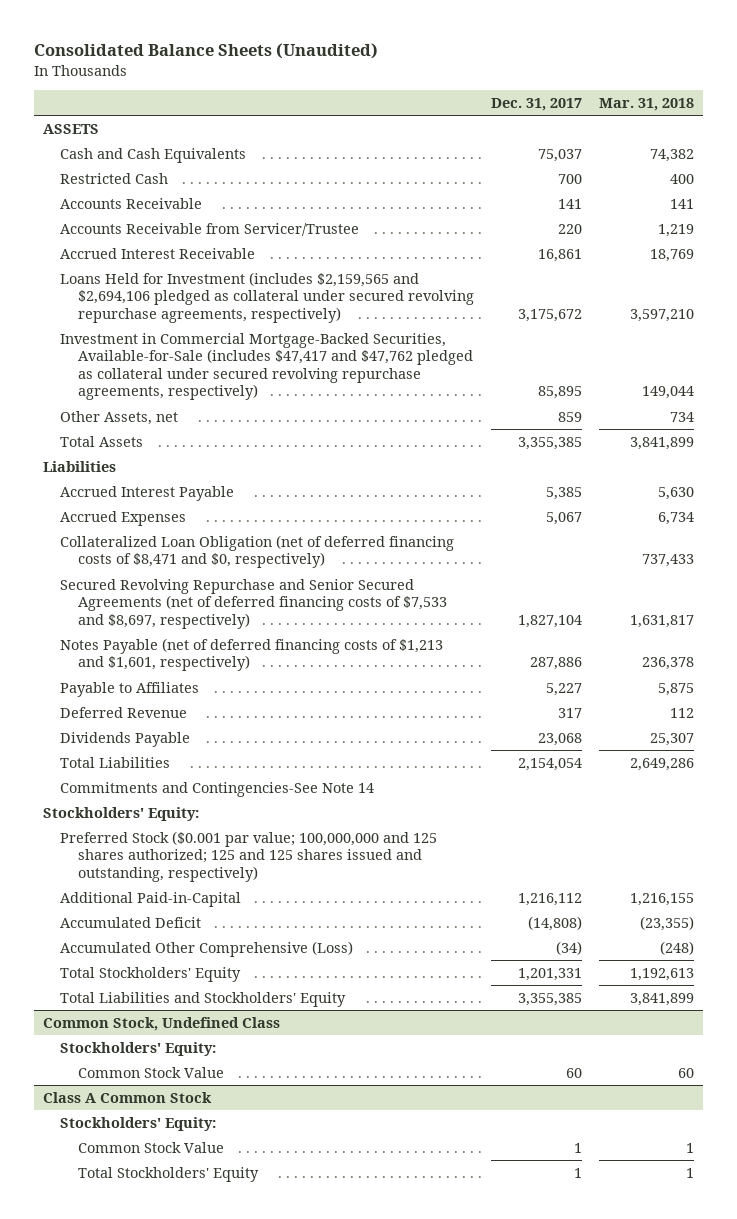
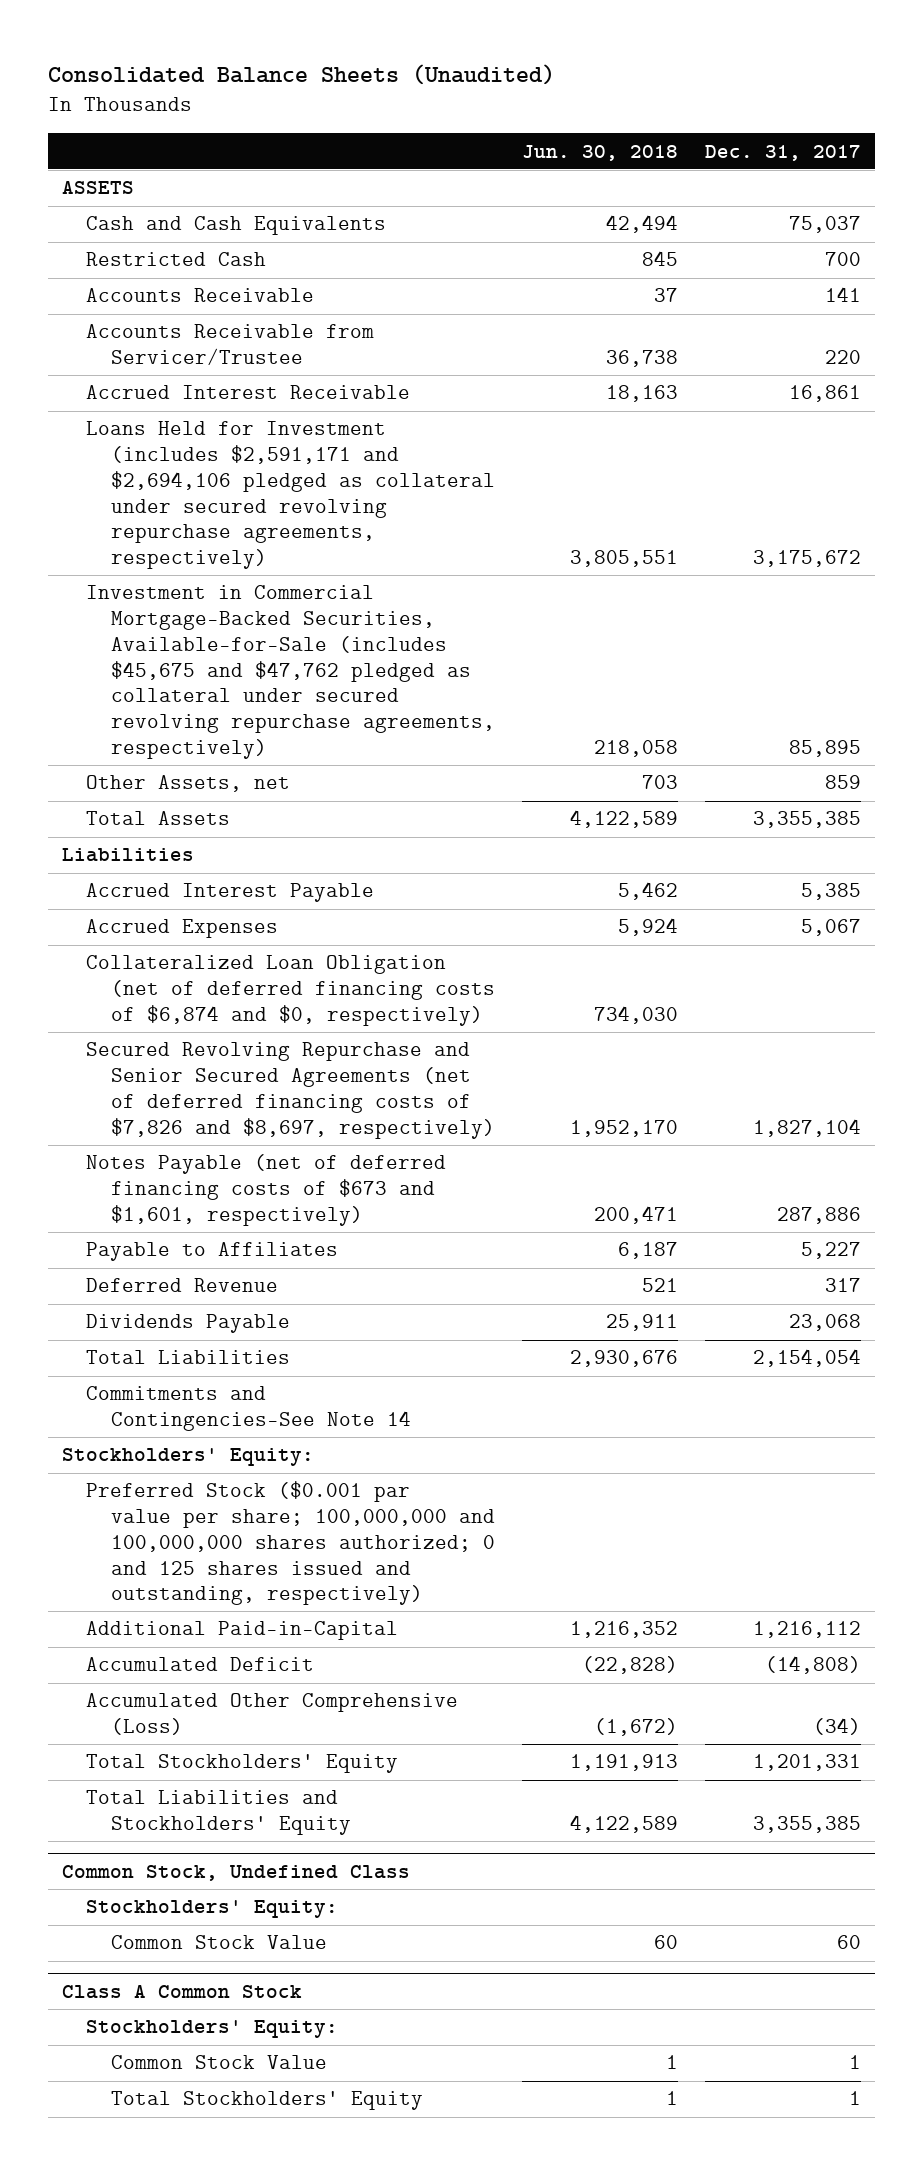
- | Dec. 31, 2017 | Mar. 31, 2018
+ | Jun. 30, 2018 | Dec. 31, 2017
- Loans Held for Investment (includes $2,159,565 and $2,694,106 pledged as collateral under secured revolving repurchase agreements, respectively) | 3,175,672 | 3,597,210
- Investment in Commercial Mortgage-Backed Securities, Available-for-Sale (includes $47,417 and $47,762 pledged as collateral under secured revolving repurchase agreements, respectively) | 85,895 | 149,044
+ Loans Held for Investment (includes $2,591,171 and $2,694,106 pledged as collateral under secured revolving repurchase agreements, respectively) | 3,805,551 | 3,175,672
+ Investment in Commercial Mortgage-Backed Securities, Available-for-Sale (includes $45,675 and $47,762 pledged as collateral under secured revolving repurchase agreements, respectively) | 218,058 | 85,895
- Collateralized Loan Obligation (net of deferred financing costs of $8,471 and $0, respectively) | | 737,433
- Secured Revolving Repurchase and Senior Secured Agreements (net of deferred financing costs of $7,533 and $8,697, respectively) | 1,827,104 | 1,631,817
- Notes Payable (net of deferred financing costs of $1,213 and $1,601, respectively) | 287,886 | 236,378
+ Collateralized Loan Obligation (net of deferred financing costs of $6,874 and $0, respectively) | 734,030 |
+ Secured Revolving Repurchase and Senior Secured Agreements (net of deferred financing costs of $7,826 and $8,697, respectively) | 1,952,170 | 1,827,104
+ Notes Payable (net of deferred financing costs of $673 and $1,601, respectively) | 200,471 | 287,886
- Preferred Stock ($0.001 par value; 100,000,000 and 125 shares authorized; 125 and 125 shares issued and outstanding, respectively)
+ Preferred Stock ($0.001 par value per share; 100,000,000 and 100,000,000 shares authorized; 0 and 125 shares issued and outstanding, respectively)

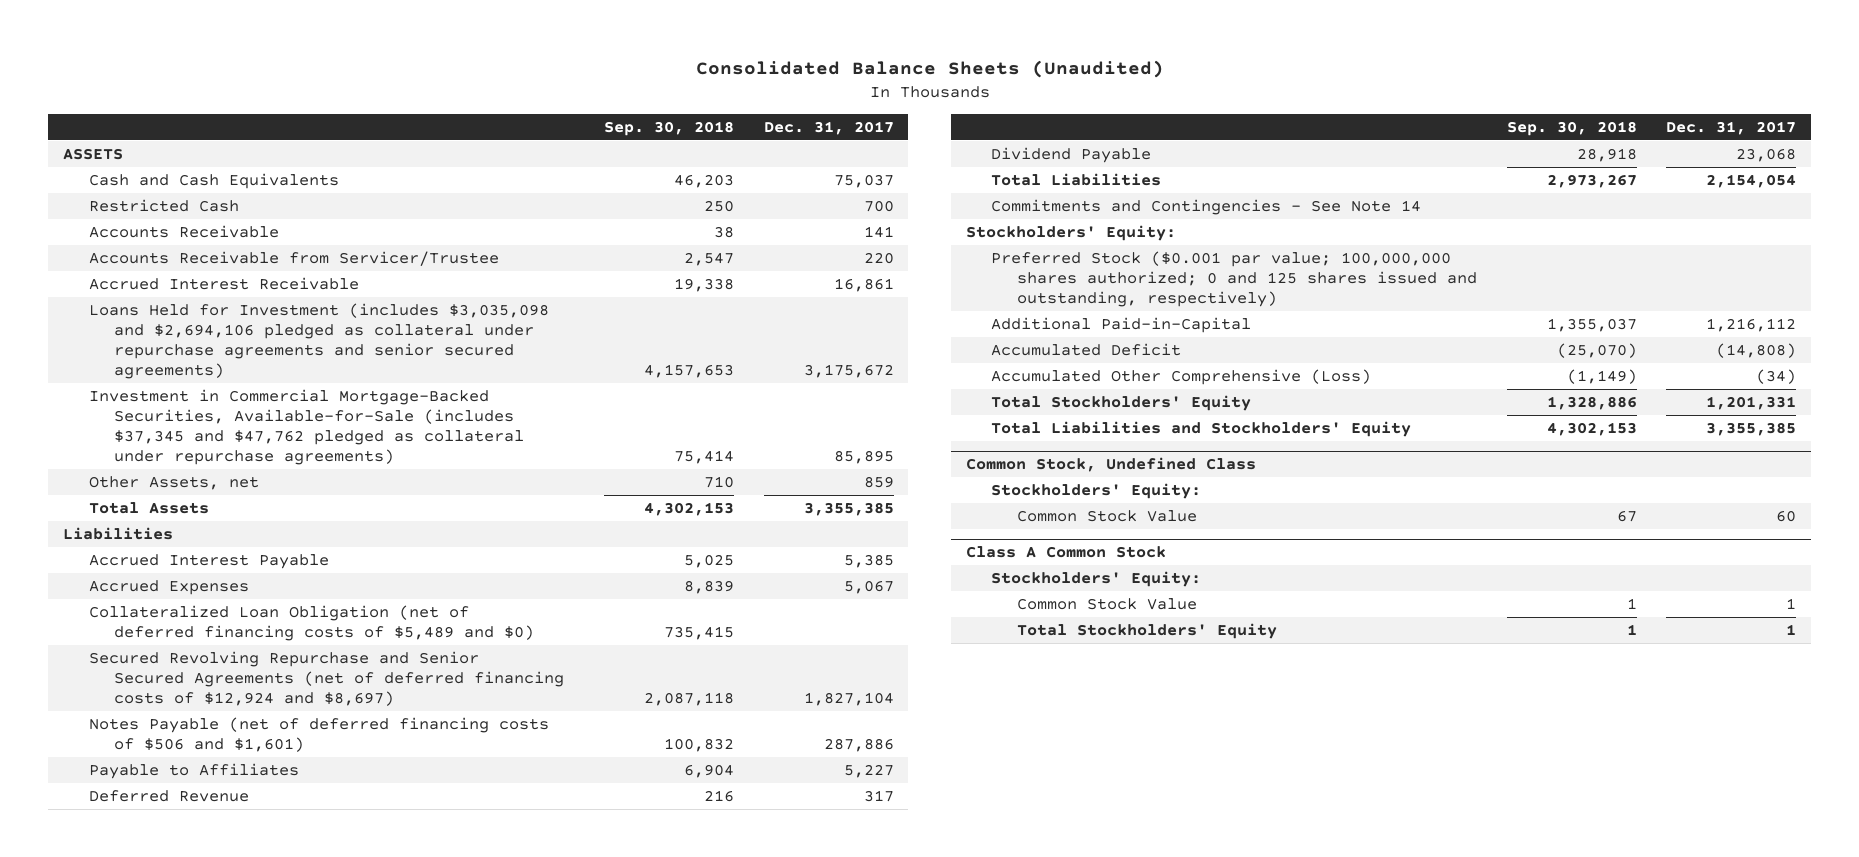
- | Jun. 30, 2018 | Dec. 31, 2017
+ | Sep. 30, 2018 | Dec. 31, 2017
- Loans Held for Investment (includes $2,591,171 and $2,694,106 pledged as collateral under secured revolving repurchase agreements, respectively) | 3,805,551 | 3,175,672
- Investment in Commercial Mortgage-Backed Securities, Available-for-Sale (includes $45,675 and $47,762 pledged as collateral under secured revolving repurchase agreements, respectively) | 218,058 | 85,895
+ Loans Held for Investment (includes $3,035,098 and $2,694,106 pledged as collateral under repurchase agreements and senior secured agreements) | 4,157,653 | 3,175,672
+ Investment in Commercial Mortgage-Backed Securities, Available-for-Sale (includes $37,345 and $47,762 pledged as collateral under repurchase agreements) | 75,414 | 85,895
- Collateralized Loan Obligation (net of deferred financing costs of $6,874 and $0, respectively) | 734,030 |
- Secured Revolving Repurchase and Senior Secured Agreements (net of deferred financing costs of $7,826 and $8,697, respectively) | 1,952,170 | 1,827,104
- Notes Payable (net of deferred financing costs of $673 and $1,601, respectively) | 200,471 | 287,886
+ Collateralized Loan Obligation (net of deferred financing costs of $5,489 and $0) | 735,415 |
+ Secured Revolving Repurchase and Senior Secured Agreements (net of deferred financing costs of $12,924 and $8,697) | 2,087,118 | 1,827,104
+ Notes Payable (net of deferred financing costs of $506 and $1,601) | 100,832 | 287,886
- Dividends Payable | 25,911 | 23,068
+ Dividend Payable | 28,918 | 23,068
- Commitments and Contingencies-See Note 14
+ Commitments and Contingencies - See Note 14
- Preferred Stock ($0.001 par value per share; 100,000,000 and 100,000,000 shares authorized; 0 and 125 shares issued and outstanding, respectively)
+ Preferred Stock ($0.001 par value; 100,000,000 shares authorized; 0 and 125 shares issued and outstanding, respectively)

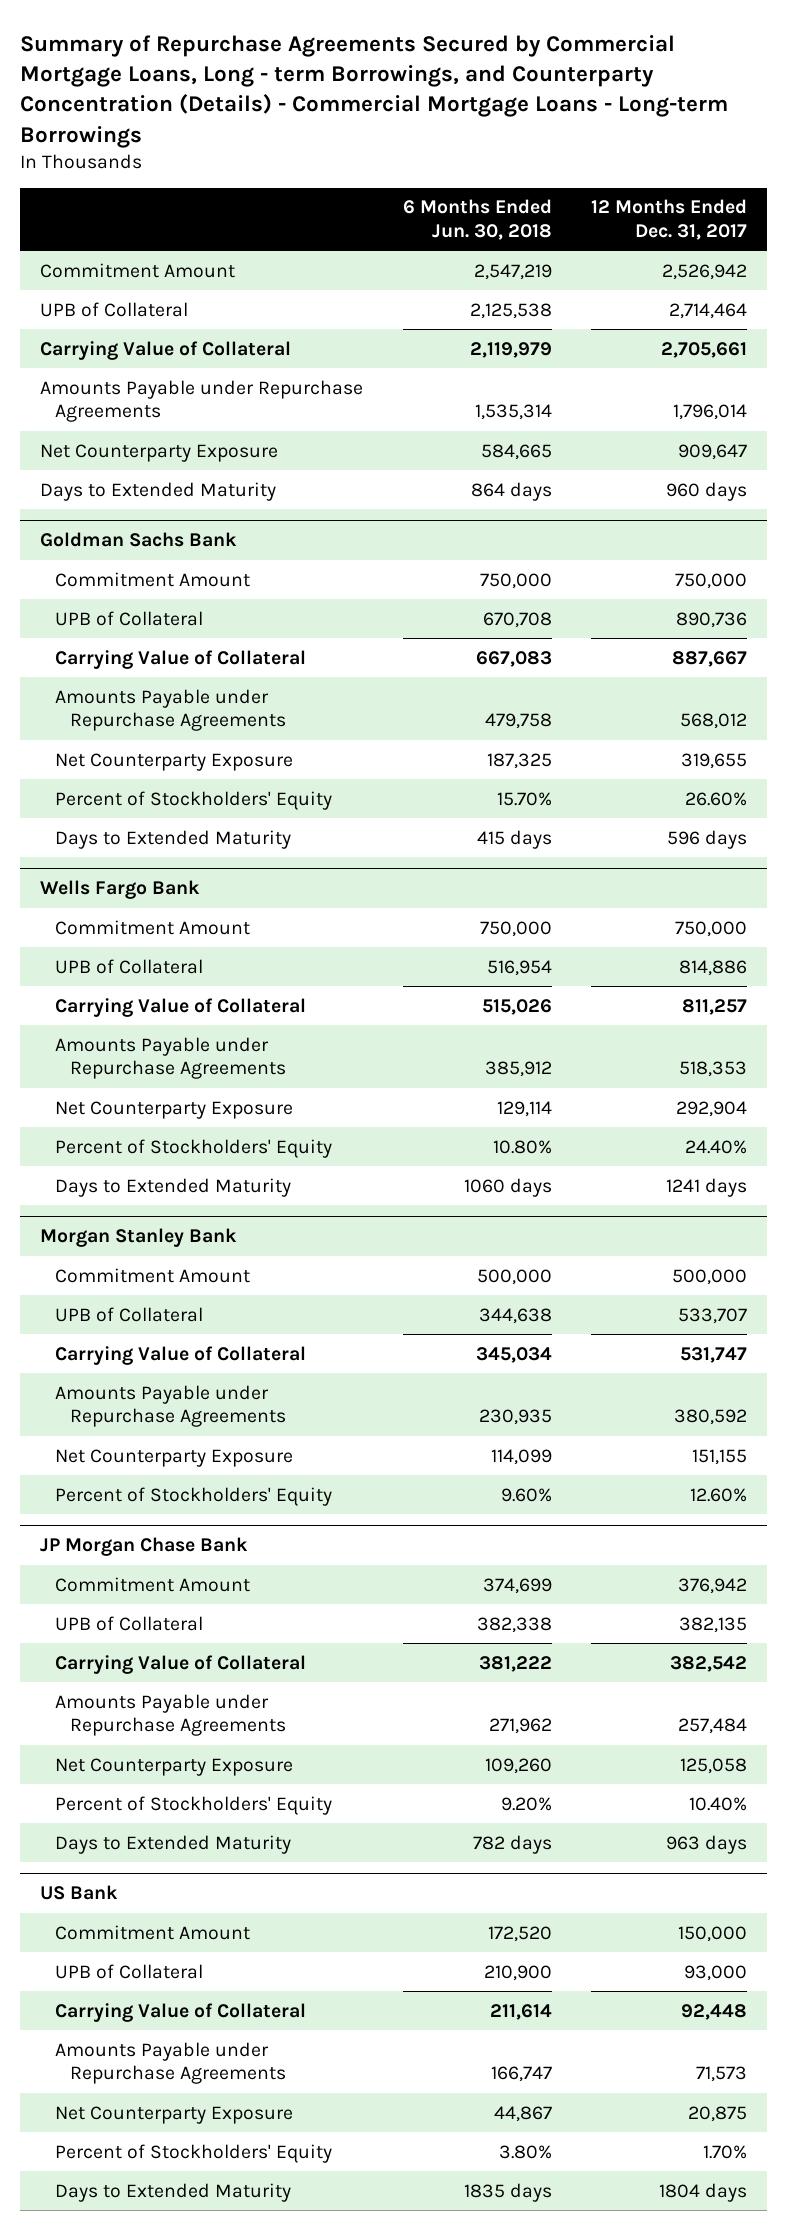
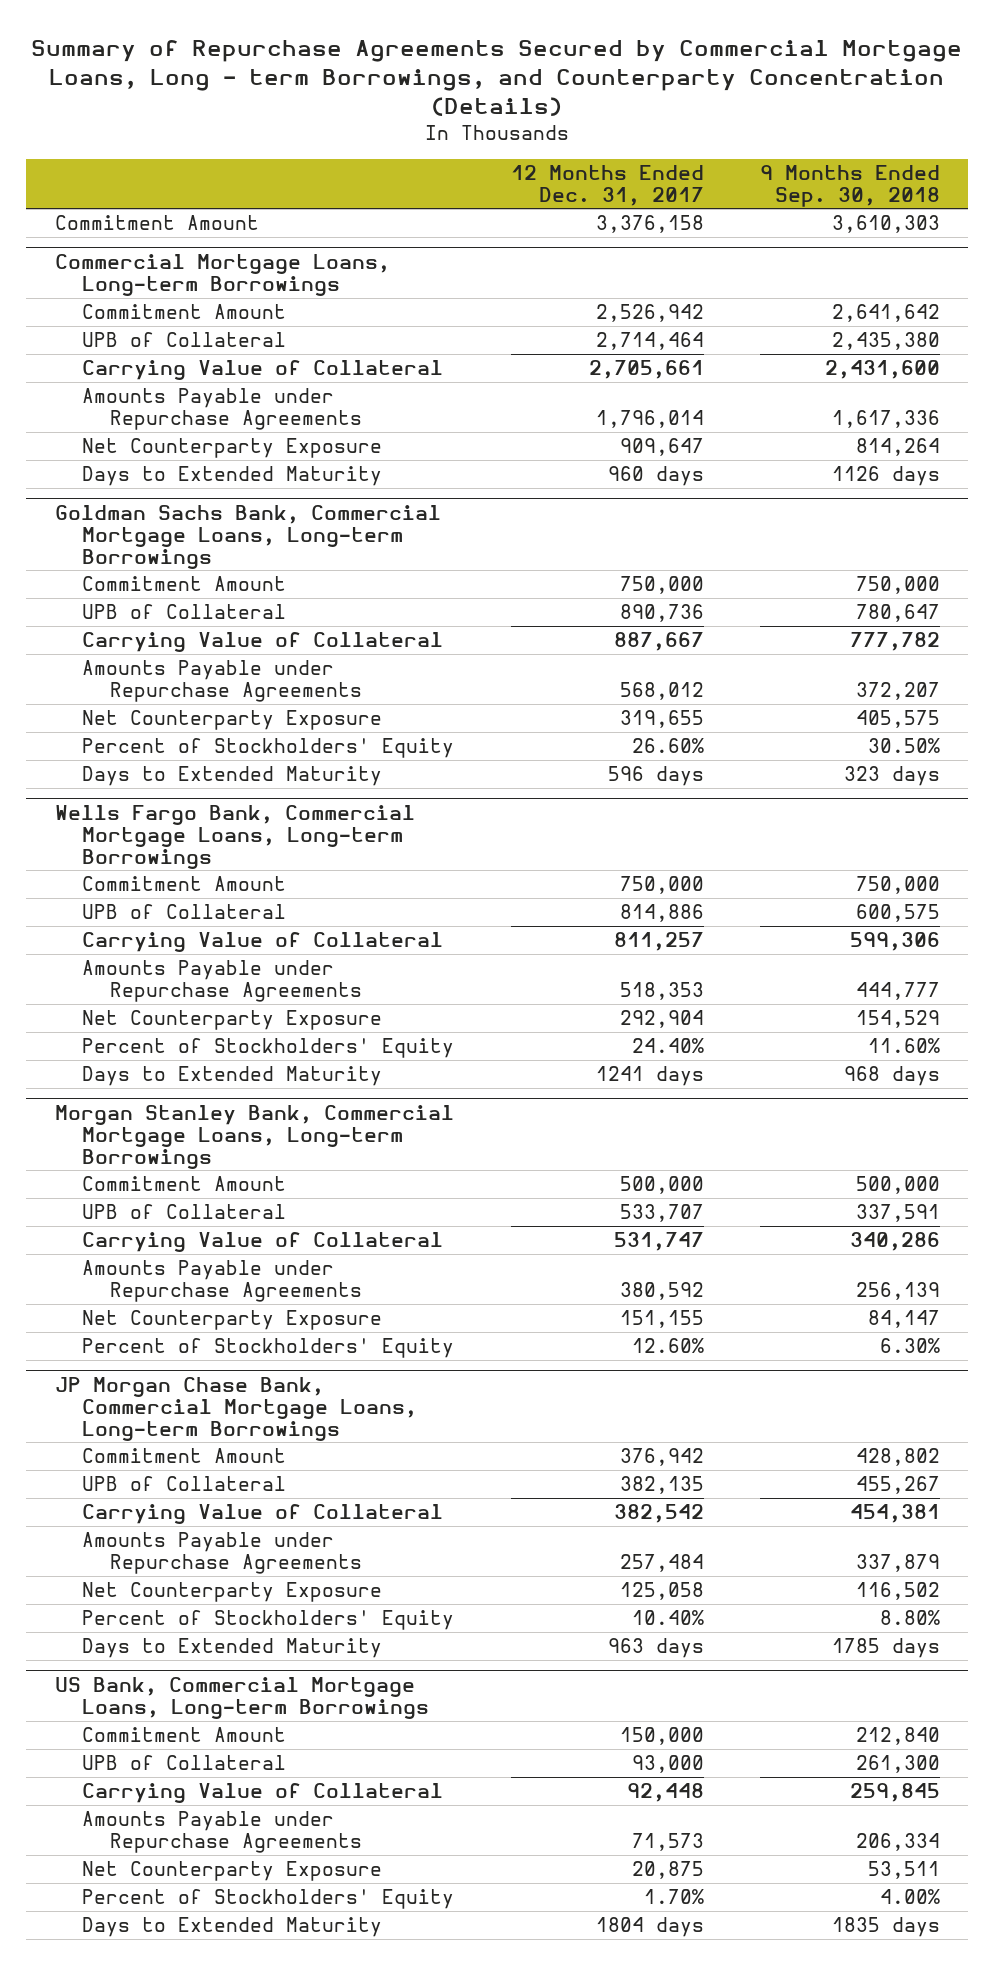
- Summary of Repurchase Agreements Secured by Commercial Mortgage Loans, Long - term Borrowings, and Counterparty Concentration (Details) - Commercial Mortgage Loans - Long-term Borrowings
+ Summary of Repurchase Agreements Secured by Commercial Mortgage Loans, Long - term Borrowings, and Counterparty Concentration (Details)
- | 6 Months Ended Jun. 30, 2018 | 12 Months Ended Dec. 31, 2017
+ | 12 Months Ended Dec. 31, 2017 | 9 Months Ended Sep. 30, 2018
+ Commitment Amount | 3,376,158 | 3,610,303
+ Commercial Mortgage Loans, Long-term Borrowings
- Goldman Sachs Bank
+ Goldman Sachs Bank, Commercial Mortgage Loans, Long-term Borrowings
- Wells Fargo Bank
+ Wells Fargo Bank, Commercial Mortgage Loans, Long-term Borrowings
- Morgan Stanley Bank
+ Morgan Stanley Bank, Commercial Mortgage Loans, Long-term Borrowings
- JP Morgan Chase Bank
+ JP Morgan Chase Bank, Commercial Mortgage Loans, Long-term Borrowings
- US Bank
+ US Bank, Commercial Mortgage Loans, Long-term Borrowings

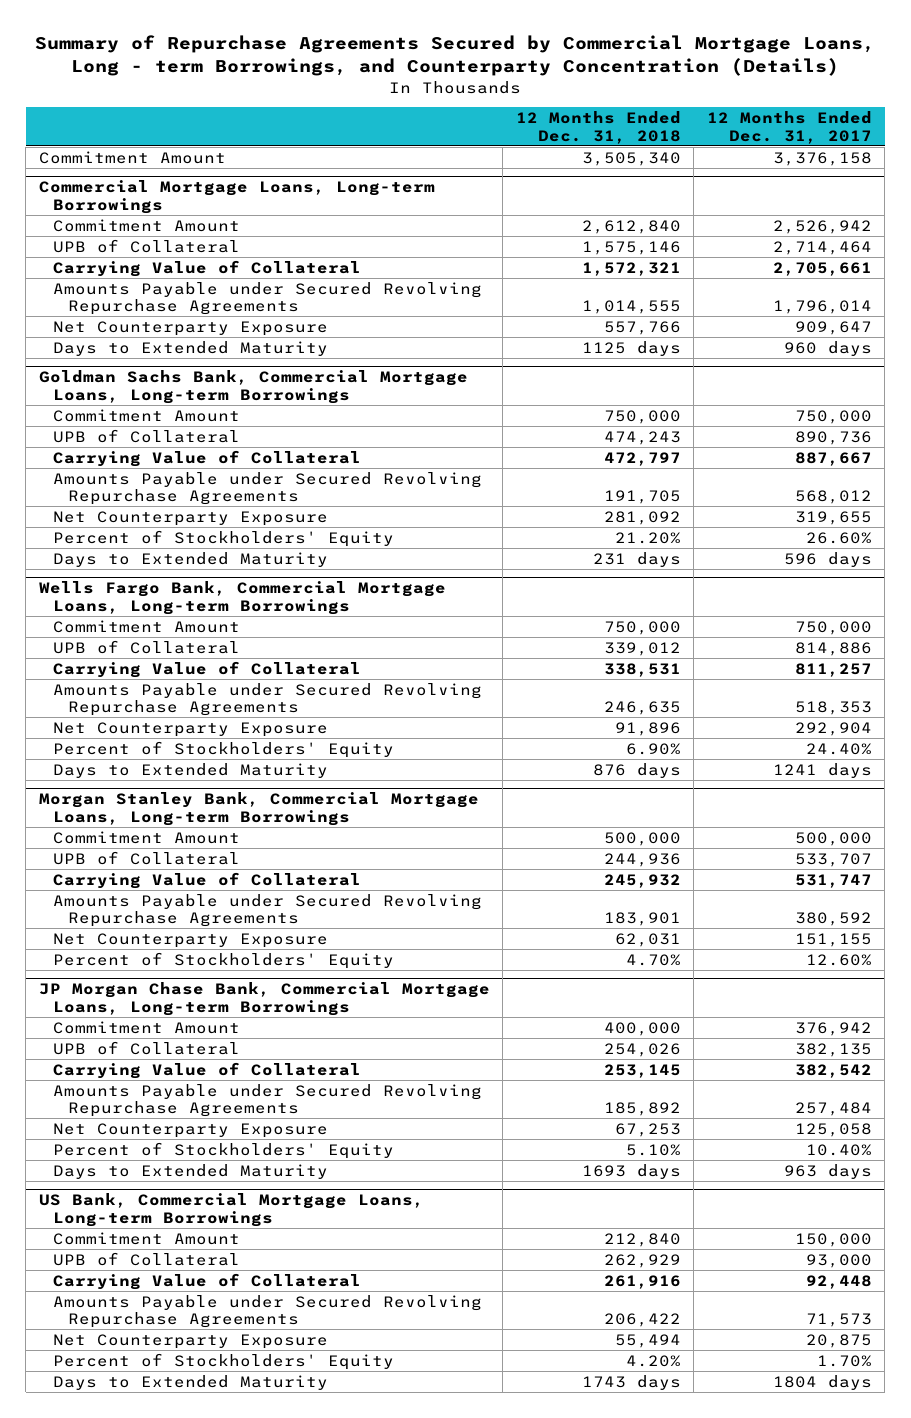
- | 12 Months Ended Dec. 31, 2017 | 9 Months Ended Sep. 30, 2018
+ | 12 Months Ended Dec. 31, 2018 | 12 Months Ended Dec. 31, 2017
@ Commercial Mortgage Loans, Long-term Borrowings
- Amounts Payable under Repurchase Agreements | 1,796,014 | 1,617,336
+ Amounts Payable under Secured Revolving Repurchase Agreements | 1,014,555 | 1,796,014
@ Goldman Sachs Bank, Commercial Mortgage Loans, Long-term Borrowings
- Amounts Payable under Repurchase Agreements | 568,012 | 372,207
+ Amounts Payable under Secured Revolving Repurchase Agreements | 191,705 | 568,012
@ Wells Fargo Bank, Commercial Mortgage Loans, Long-term Borrowings
- Amounts Payable under Repurchase Agreements | 518,353 | 444,777
+ Amounts Payable under Secured Revolving Repurchase Agreements | 246,635 | 518,353
@ Morgan Stanley Bank, Commercial Mortgage Loans, Long-term Borrowings
- Amounts Payable under Repurchase Agreements | 380,592 | 256,139
+ Amounts Payable under Secured Revolving Repurchase Agreements | 183,901 | 380,592
@ JP Morgan Chase Bank, Commercial Mortgage Loans, Long-term Borrowings
- Amounts Payable under Repurchase Agreements | 257,484 | 337,879
+ Amounts Payable under Secured Revolving Repurchase Agreements | 185,892 | 257,484
@ US Bank, Commercial Mortgage Loans, Long-term Borrowings
- Amounts Payable under Repurchase Agreements | 71,573 | 206,334
+ Amounts Payable under Secured Revolving Repurchase Agreements | 206,422 | 71,573

